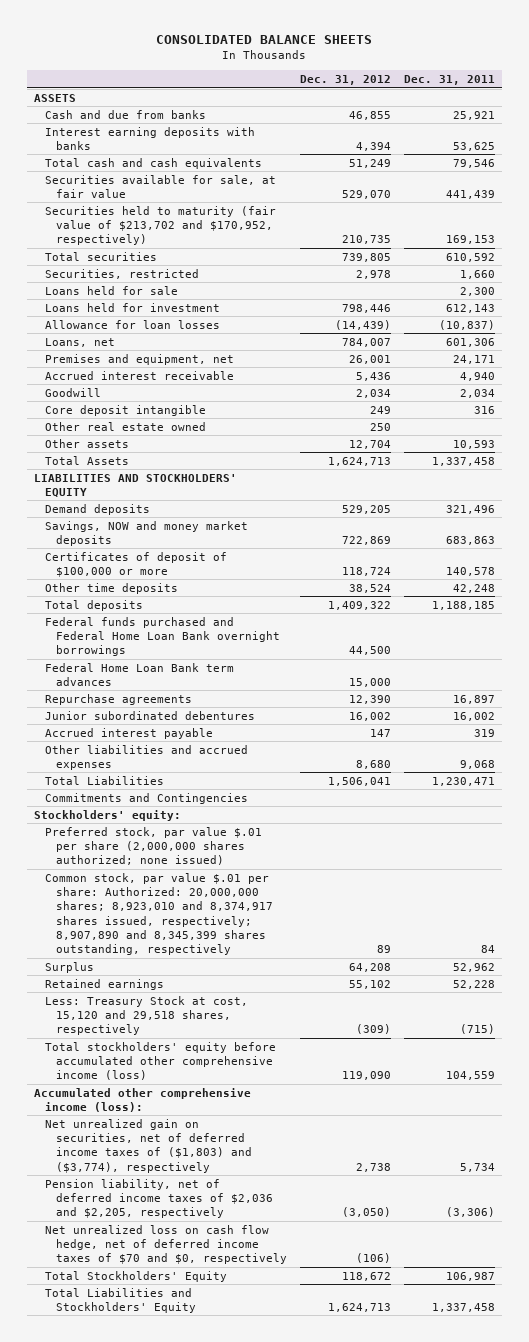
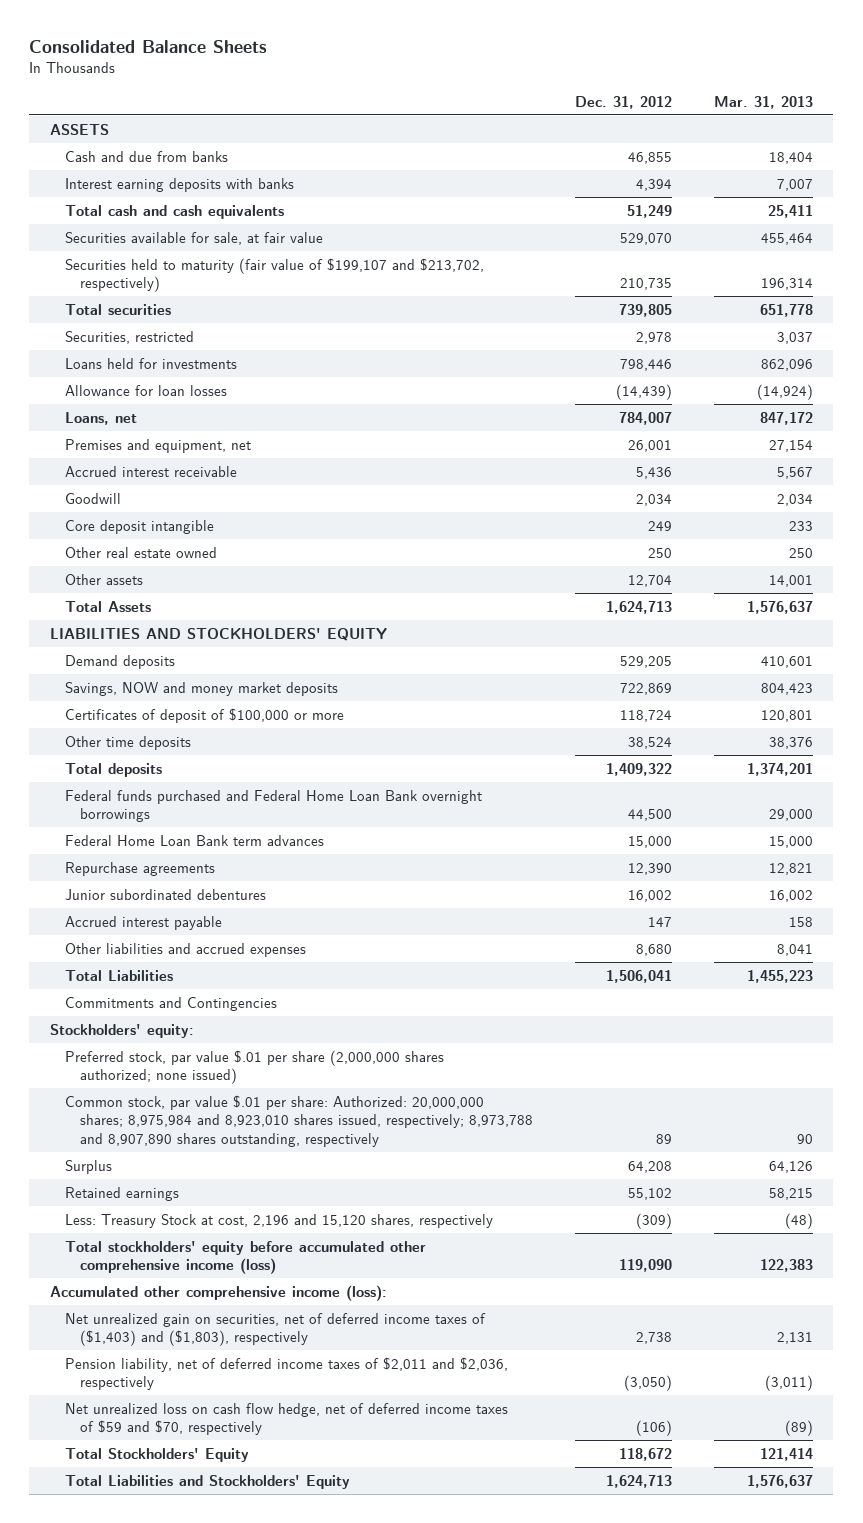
- CONSOLIDATED BALANCE SHEETS
+ Consolidated Balance Sheets
- | Dec. 31, 2012 | Dec. 31, 2011
+ | Dec. 31, 2012 | Mar. 31, 2013
- Securities held to maturity (fair value of $213,702 and $170,952, respectively) | 210,735 | 169,153
+ Securities held to maturity (fair value of $199,107 and $213,702, respectively) | 210,735 | 196,314
- Loans held for sale | | 2,300
- Loans held for investment | 798,446 | 612,143
+ Loans held for investments | 798,446 | 862,096
- Common stock, par value $.01 per share: Authorized: 20,000,000 shares; 8,923,010 and 8,374,917 shares issued, respectively; 8,907,890 and 8,345,399 shares outstanding, respectively | 89 | 84
+ Common stock, par value $.01 per share: Authorized: 20,000,000 shares; 8,975,984 and 8,923,010 shares issued, respectively; 8,973,788 and 8,907,890 shares outstanding, respectively | 89 | 90
- Less: Treasury Stock at cost, 15,120 and 29,518 shares, respectively | (309) | (715)
+ Less: Treasury Stock at cost, 2,196 and 15,120 shares, respectively | (309) | (48)
- Net unrealized gain on securities, net of deferred income taxes of ($1,803) and ($3,774), respectively | 2,738 | 5,734
- Pension liability, net of deferred income taxes of $2,036 and $2,205, respectively | (3,050) | (3,306)
- Net unrealized loss on cash flow hedge, net of deferred income taxes of $70 and $0, respectively | (106) |
+ Net unrealized gain on securities, net of deferred income taxes of ($1,403) and ($1,803), respectively | 2,738 | 2,131
+ Pension liability, net of deferred income taxes of $2,011 and $2,036, respectively | (3,050) | (3,011)
+ Net unrealized loss on cash flow hedge, net of deferred income taxes of $59 and $70, respectively | (106) | (89)

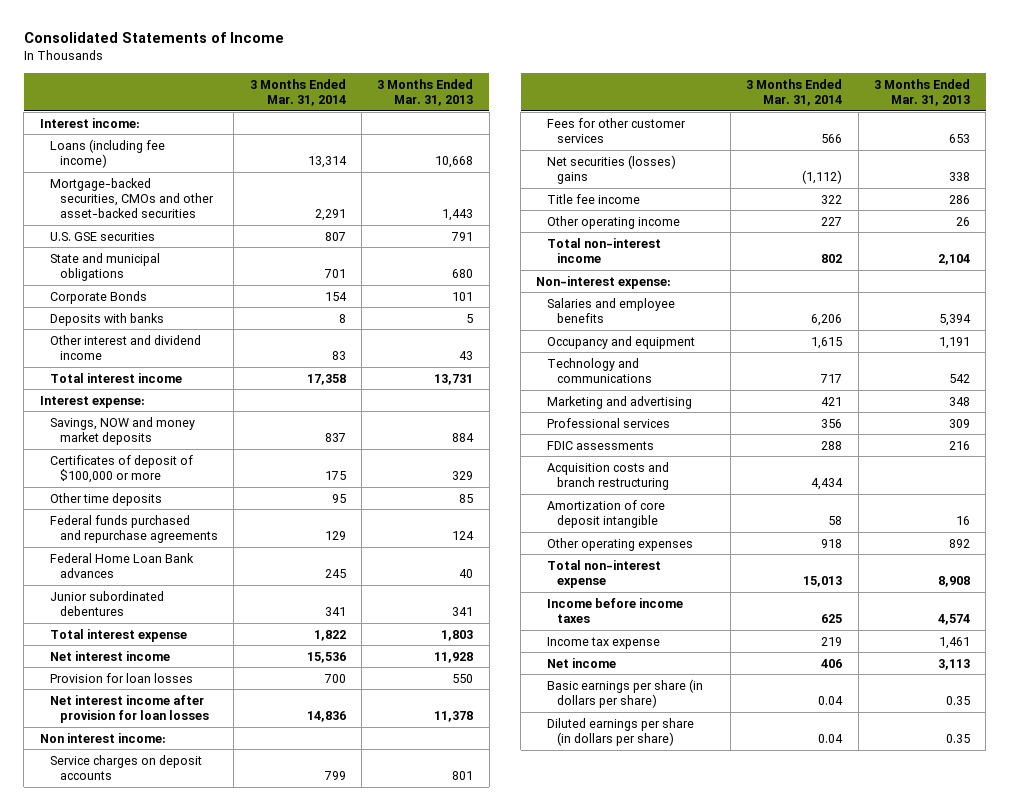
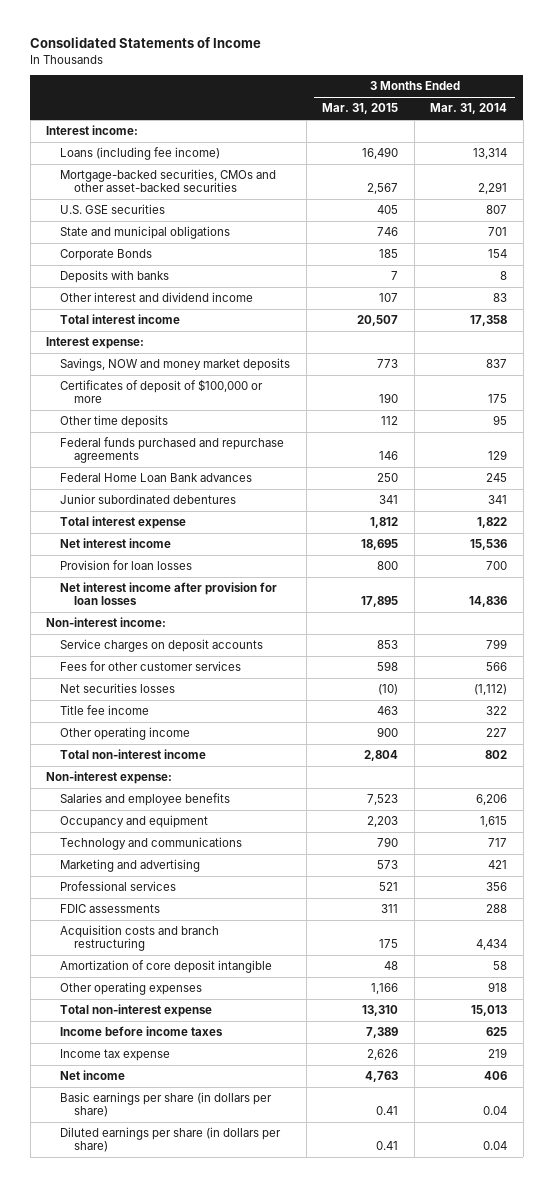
- | 3 Months Ended Mar. 31, 2014 | 3 Months Ended Mar. 31, 2013
+ | 3 Months Ended Mar. 31, 2015 | 3 Months Ended Mar. 31, 2014
- Non interest income:
+ Non-interest income:
- Net securities (losses) gains | (1,112) | 338
+ Net securities losses | (10) | (1,112)

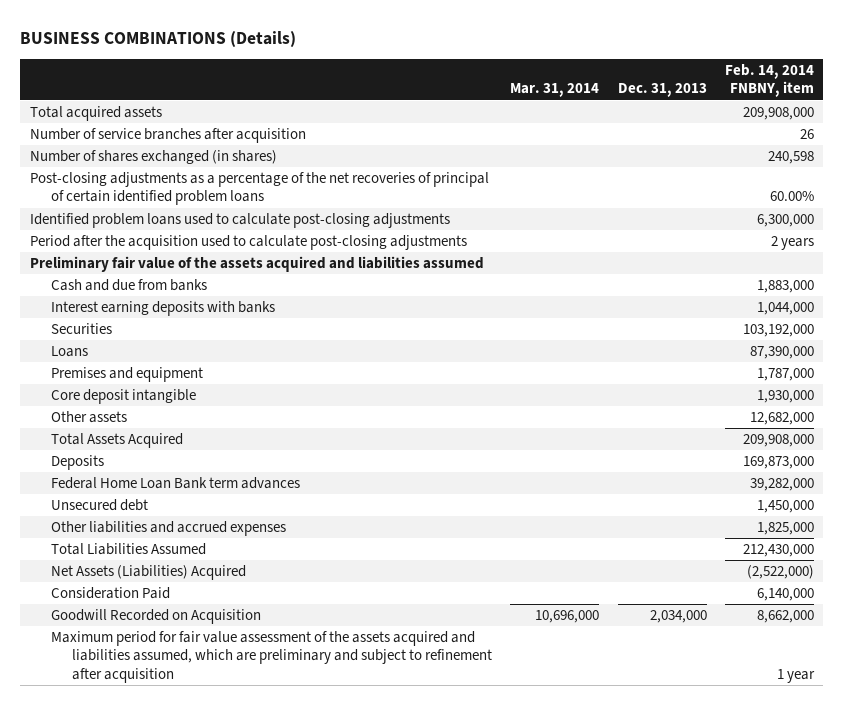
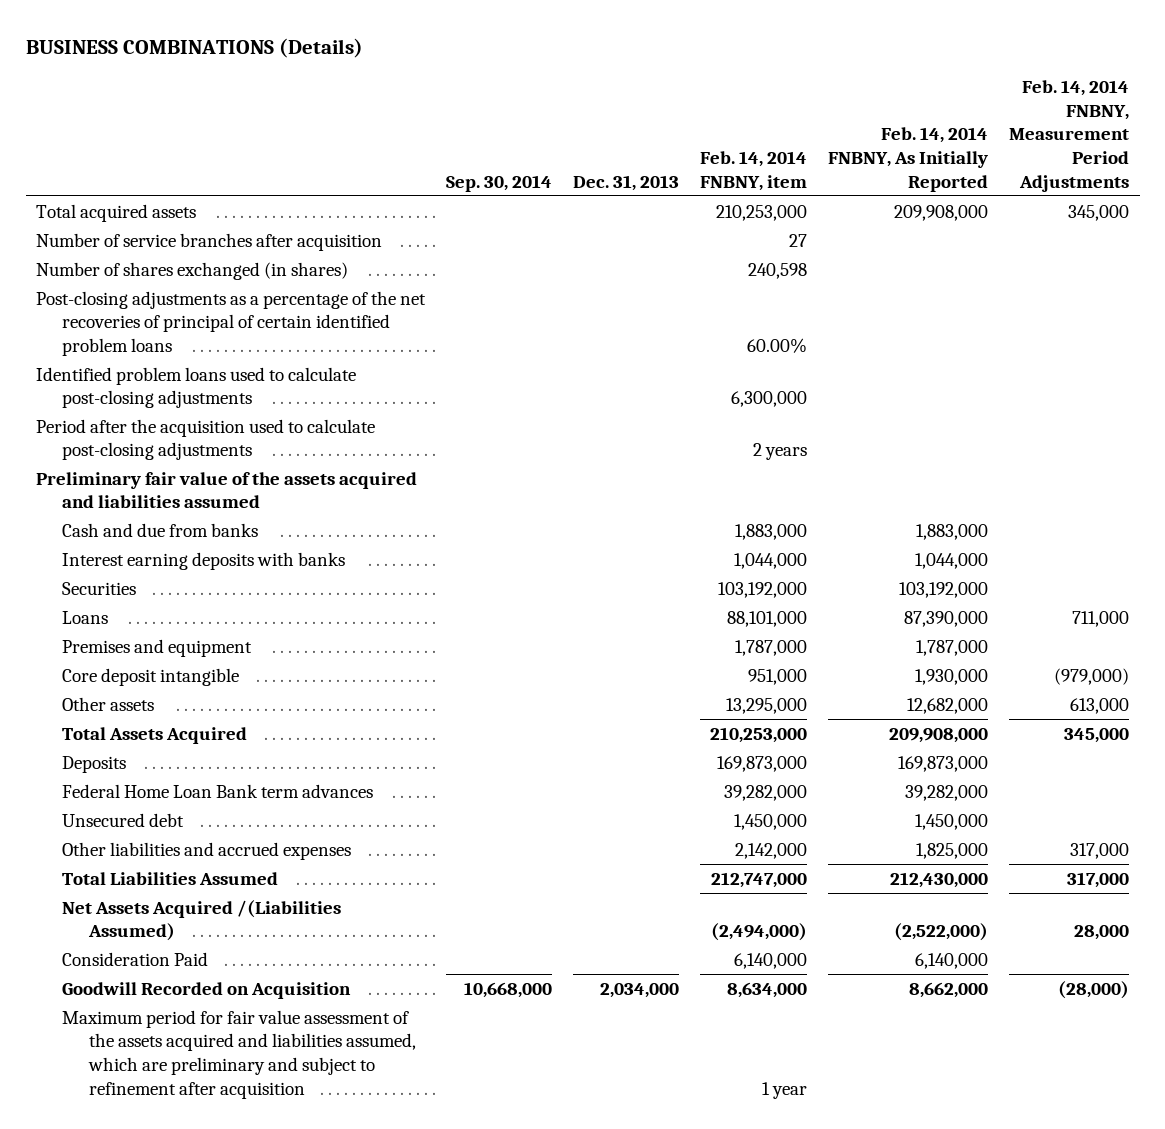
- | Mar. 31, 2014 | Dec. 31, 2013 | Feb. 14, 2014 FNBNY, item
+ | Sep. 30, 2014 | Dec. 31, 2013 | Feb. 14, 2014 FNBNY, item | Feb. 14, 2014 FNBNY, As Initially Reported | Feb. 14, 2014 FNBNY, Measurement Period Adjustments
- Total acquired assets | | | 209,908,000
- Number of service branches after acquisition | | | 26
+ Total acquired assets | | | 210,253,000 | 209,908,000 | 345,000
+ Number of service branches after acquisition | | | 27 | |
- Loans | | | 87,390,000
+ Loans | | | 88,101,000 | 87,390,000 | 711,000
- Core deposit intangible | | | 1,930,000
- Other assets | | | 12,682,000
- Total Assets Acquired | | | 209,908,000
+ Core deposit intangible | | | 951,000 | 1,930,000 | (979,000)
+ Other assets | | | 13,295,000 | 12,682,000 | 613,000
+ Total Assets Acquired | | | 210,253,000 | 209,908,000 | 345,000
- Other liabilities and accrued expenses | | | 1,825,000
- Total Liabilities Assumed | | | 212,430,000
- Net Assets (Liabilities) Acquired | | | (2,522,000)
+ Other liabilities and accrued expenses | | | 2,142,000 | 1,825,000 | 317,000
+ Total Liabilities Assumed | | | 212,747,000 | 212,430,000 | 317,000
+ Net Assets Acquired /(Liabilities Assumed) | | | (2,494,000) | (2,522,000) | 28,000
- Goodwill Recorded on Acquisition | 10,696,000 | 2,034,000 | 8,662,000
+ Goodwill Recorded on Acquisition | 10,668,000 | 2,034,000 | 8,634,000 | 8,662,000 | (28,000)

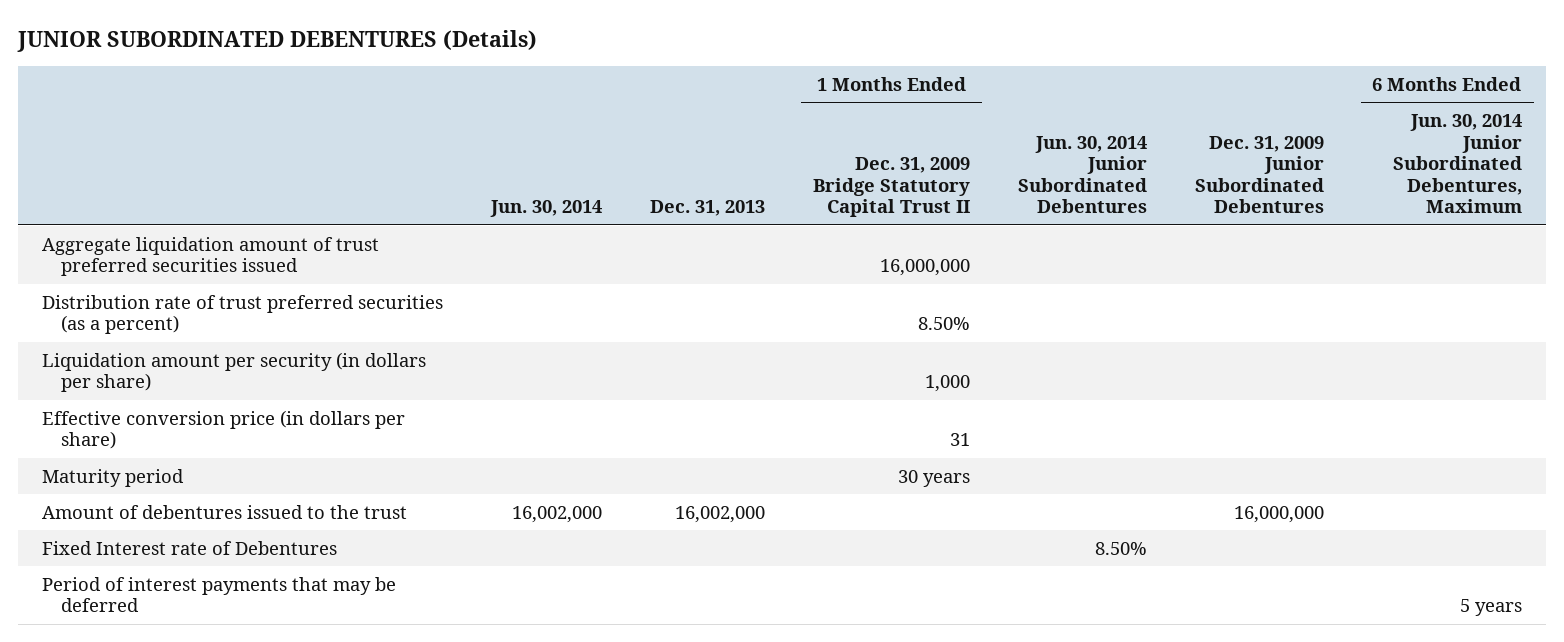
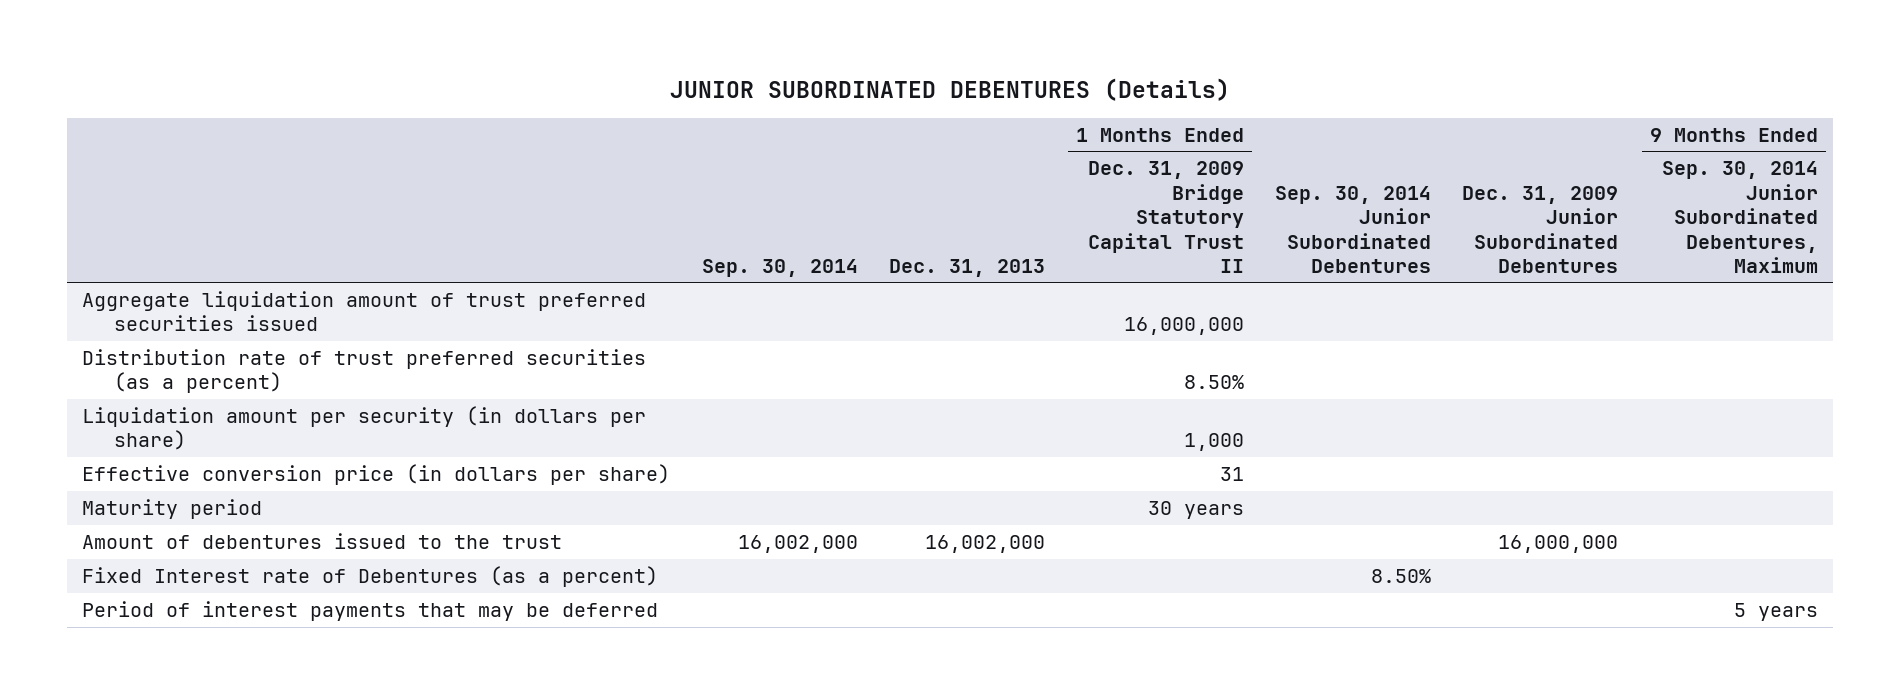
- | Jun. 30, 2014 | Dec. 31, 2013 | 1 Months Ended Dec. 31, 2009 Bridge Statutory Capital Trust II | Jun. 30, 2014 Junior Subordinated Debentures | Dec. 31, 2009 Junior Subordinated Debentures | 6 Months Ended Jun. 30, 2014 Junior Subordinated Debentures, Maximum
+ | Sep. 30, 2014 | Dec. 31, 2013 | 1 Months Ended Dec. 31, 2009 Bridge Statutory Capital Trust II | Sep. 30, 2014 Junior Subordinated Debentures | Dec. 31, 2009 Junior Subordinated Debentures | 9 Months Ended Sep. 30, 2014 Junior Subordinated Debentures, Maximum
- Fixed Interest rate of Debentures | | | | 8.50% | |
+ Fixed Interest rate of Debentures (as a percent) | | | | 8.50% | |

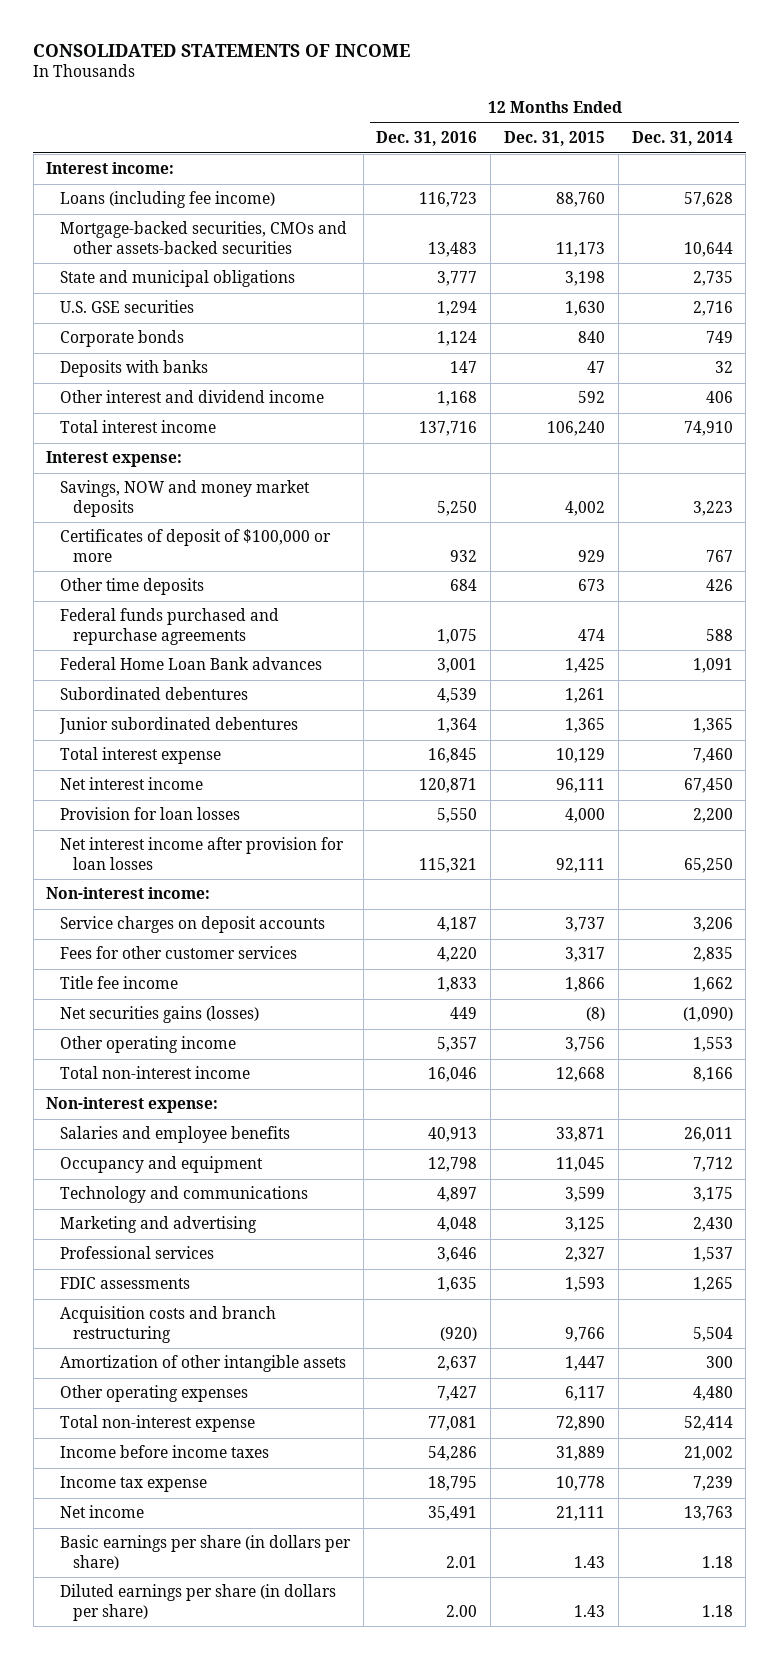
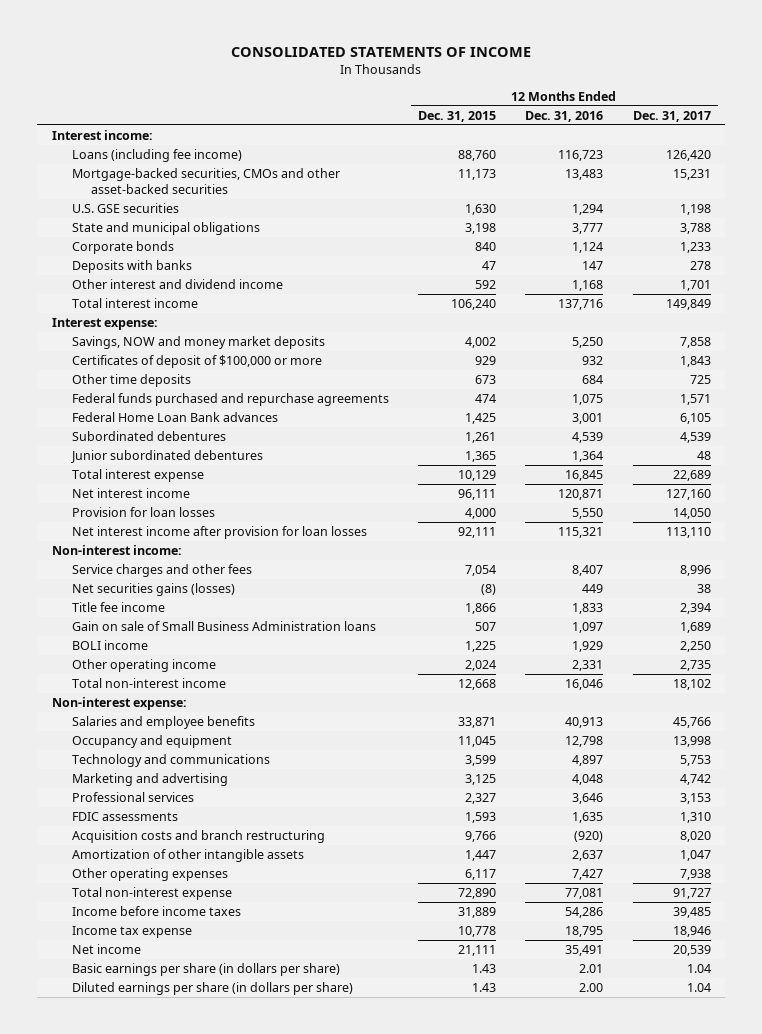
- | 12 Months Ended Dec. 31, 2016 | 12 Months Ended Dec. 31, 2015 | 12 Months Ended Dec. 31, 2014
+ | 12 Months Ended Dec. 31, 2015 | 12 Months Ended Dec. 31, 2016 | 12 Months Ended Dec. 31, 2017
- Mortgage-backed securities, CMOs and other assets-backed securities | 13,483 | 11,173 | 10,644
+ Mortgage-backed securities, CMOs and other asset-backed securities | 11,173 | 13,483 | 15,231
moved down: State and municipal obligations | 3,198 | 3,777 | 3,788
- Service charges on deposit accounts | 4,187 | 3,737 | 3,206
- Fees for other customer services | 4,220 | 3,317 | 2,835
+ Service charges and other fees | 7,054 | 8,407 | 8,996
- Other operating income | 5,357 | 3,756 | 1,553
moved down: Title fee income | 1,866 | 1,833 | 2,394
+ Gain on sale of Small Business Administration loans | 507 | 1,097 | 1,689
+ BOLI income | 1,225 | 1,929 | 2,250
+ Other operating income | 2,024 | 2,331 | 2,735

